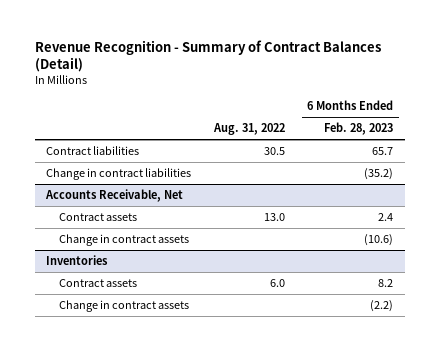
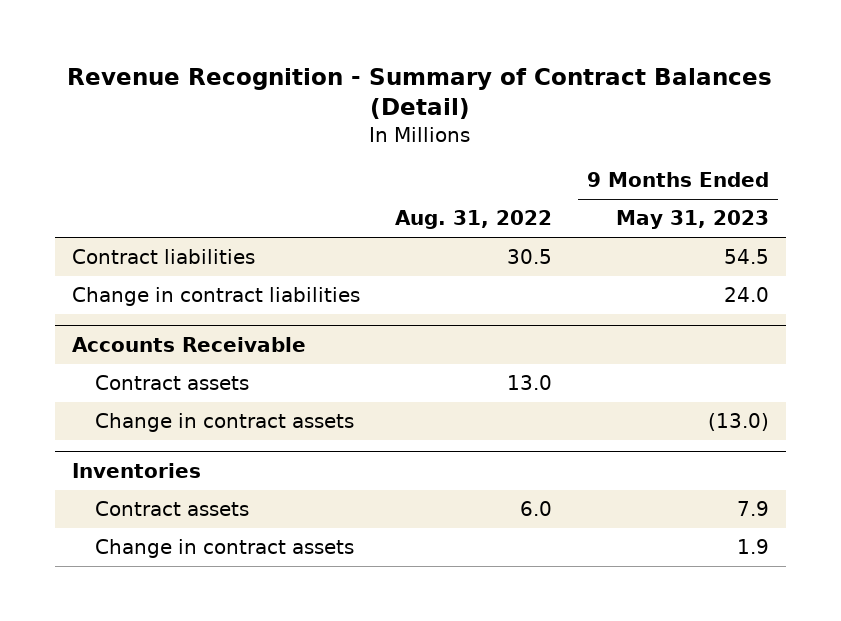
- | Aug. 31, 2022 | 6 Months Ended Feb. 28, 2023
+ | Aug. 31, 2022 | 9 Months Ended May 31, 2023
- Accounts Receivable, Net
+ Accounts Receivable

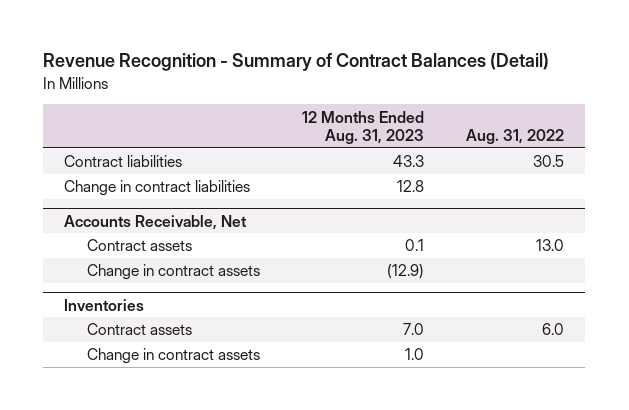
- | Aug. 31, 2022 | 9 Months Ended May 31, 2023
+ | 12 Months Ended Aug. 31, 2023 | Aug. 31, 2022
- Accounts Receivable
+ Accounts Receivable, Net

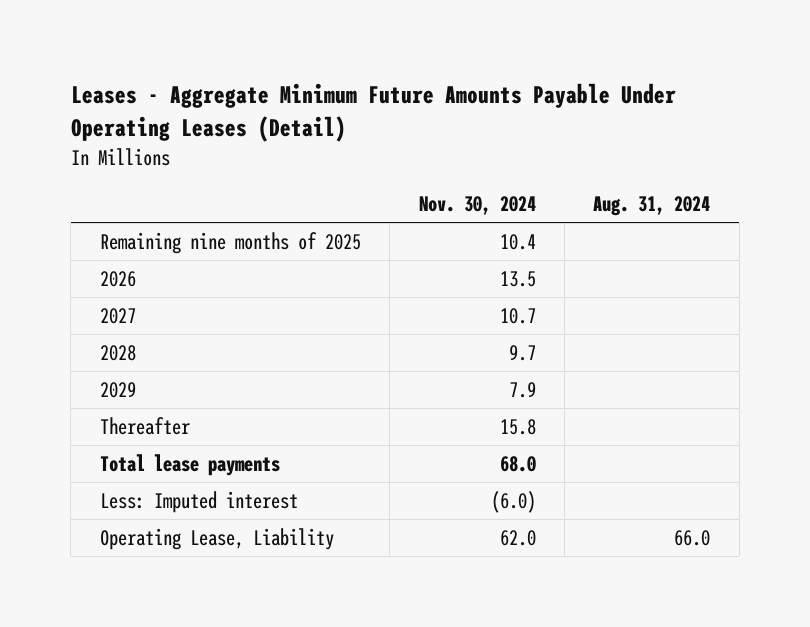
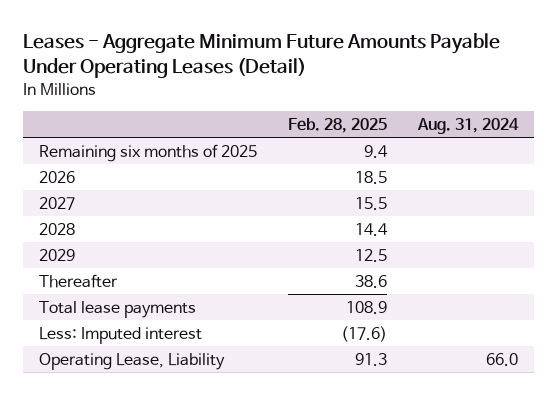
- | Nov. 30, 2024 | Aug. 31, 2024
+ | Feb. 28, 2025 | Aug. 31, 2024
- Remaining nine months of 2025 | 10.4 |
+ Remaining six months of 2025 | 9.4 |

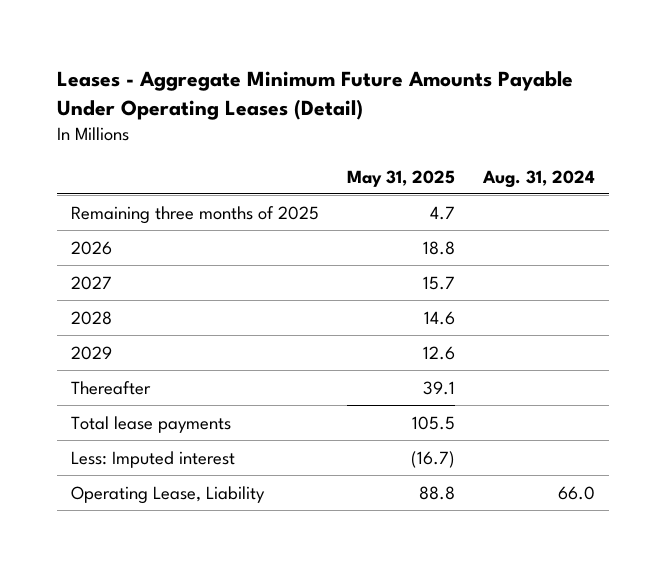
- | Feb. 28, 2025 | Aug. 31, 2024
+ | May 31, 2025 | Aug. 31, 2024
- Remaining six months of 2025 | 9.4 |
+ Remaining three months of 2025 | 4.7 |

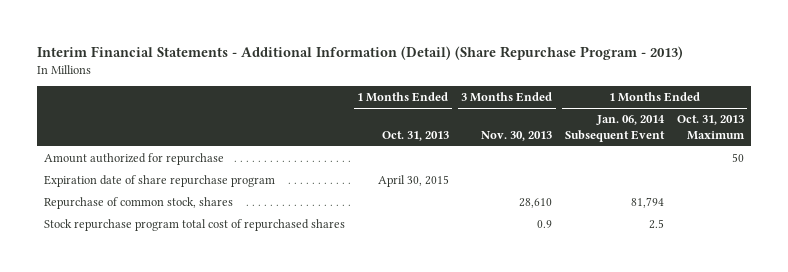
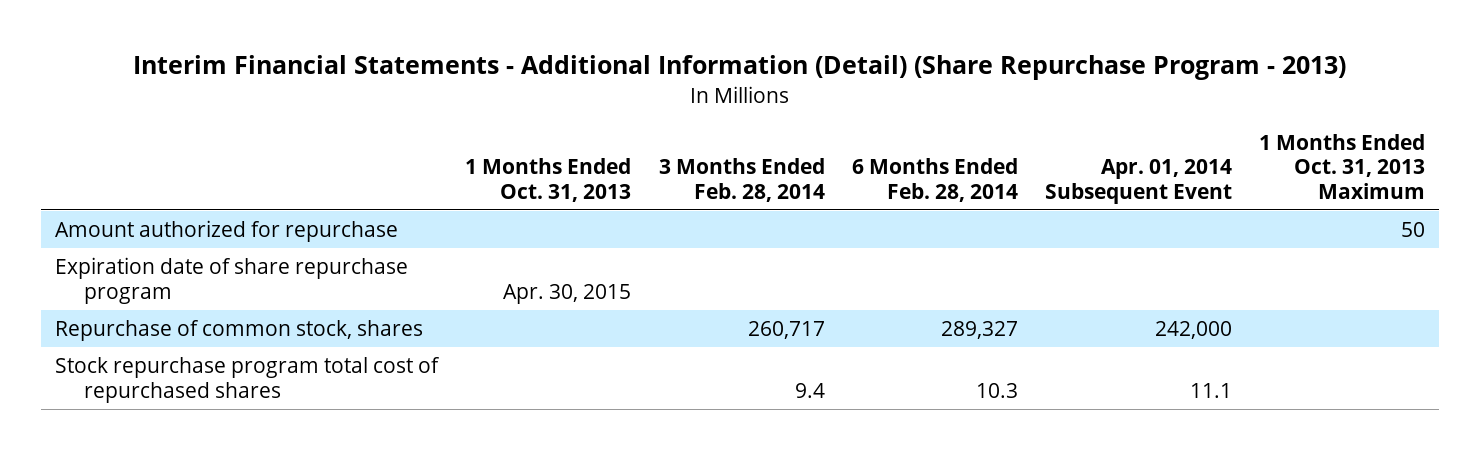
- | 1 Months Ended Oct. 31, 2013 | 3 Months Ended Nov. 30, 2013 | 1 Months Ended Jan. 06, 2014 Subsequent Event | 1 Months Ended Oct. 31, 2013 Maximum
+ | 1 Months Ended Oct. 31, 2013 | 3 Months Ended Feb. 28, 2014 | 6 Months Ended Feb. 28, 2014 | Apr. 01, 2014 Subsequent Event | 1 Months Ended Oct. 31, 2013 Maximum
- Expiration date of share repurchase program | April 30, 2015 | | |
+ Expiration date of share repurchase program | Apr. 30, 2015 | | | |

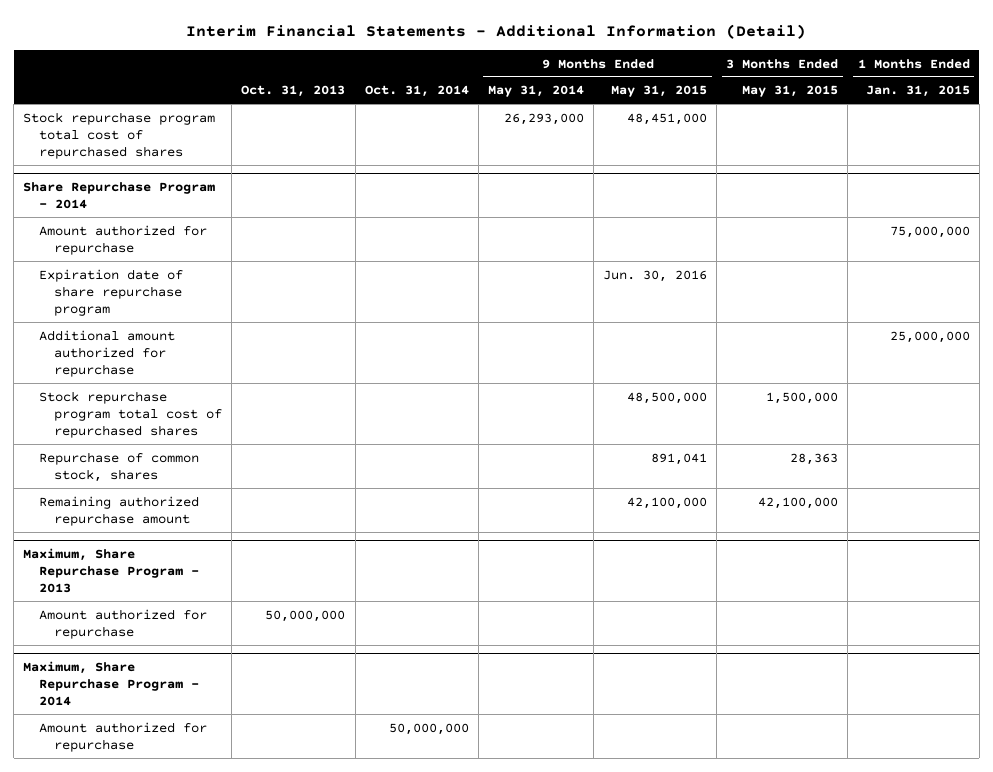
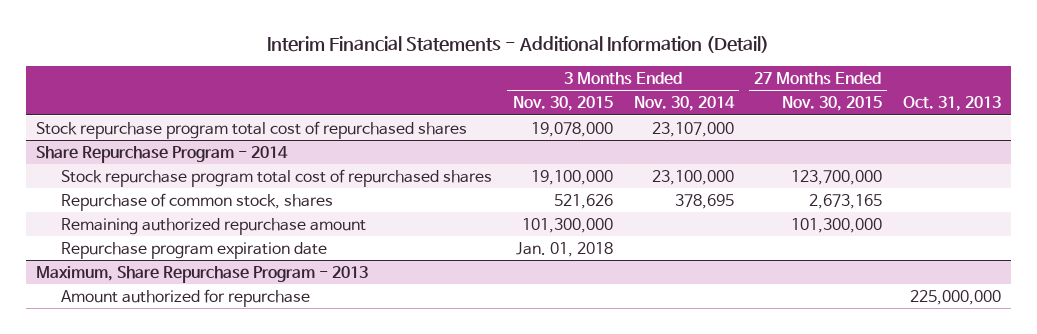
- | Oct. 31, 2013 | Oct. 31, 2014 | 9 Months Ended May 31, 2014 | 9 Months Ended May 31, 2015 | 3 Months Ended May 31, 2015 | 1 Months Ended Jan. 31, 2015
+ | 3 Months Ended Nov. 30, 2015 | 3 Months Ended Nov. 30, 2014 | 27 Months Ended Nov. 30, 2015 | Oct. 31, 2013
@ Share Repurchase Program - 2014
- Amount authorized for repurchase | | | | | | 75,000,000
- Expiration date of share repurchase program | | | | Jun. 30, 2016 | |
- Additional amount authorized for repurchase | | | | | | 25,000,000
+ Repurchase program expiration date | Jan. 01, 2018 | | |
@ Maximum, Share Repurchase Program - 2013
- Amount authorized for repurchase | 50,000,000 | | | | |
- Maximum, Share Repurchase Program - 2014
- Amount authorized for repurchase | | 50,000,000 | | | |
@ Maximum, Share Repurchase Program - 2013
+ Amount authorized for repurchase | | | | 225,000,000

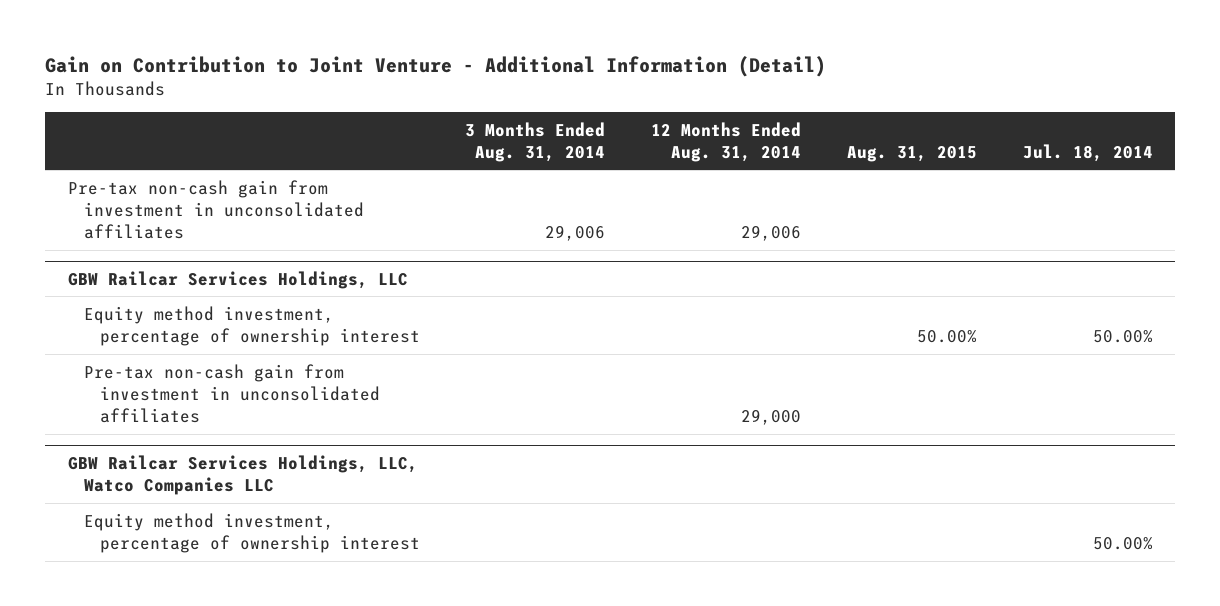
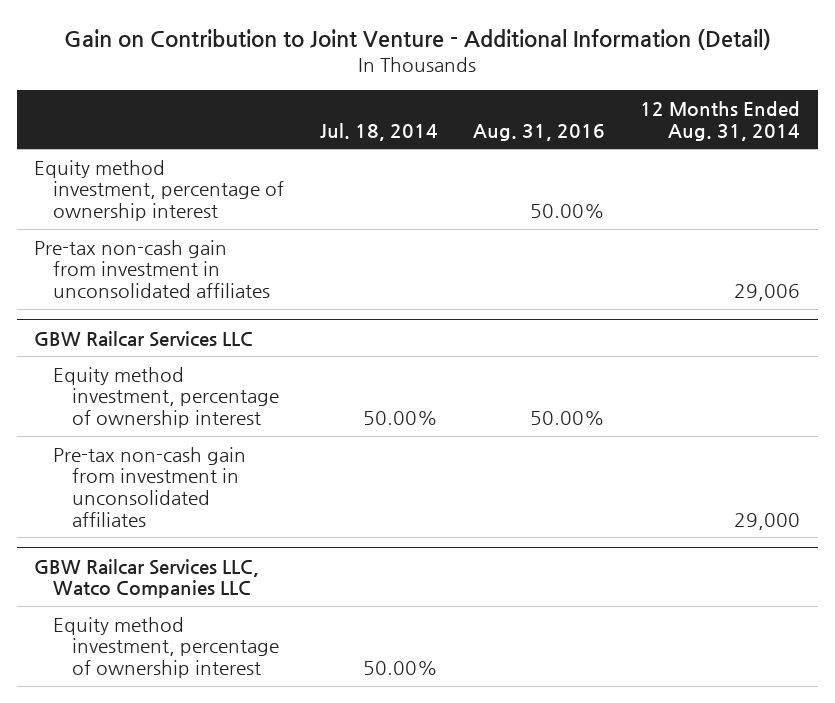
- | 3 Months Ended Aug. 31, 2014 | 12 Months Ended Aug. 31, 2014 | Aug. 31, 2015 | Jul. 18, 2014
+ | Jul. 18, 2014 | Aug. 31, 2016 | 12 Months Ended Aug. 31, 2014
+ Equity method investment, percentage of ownership interest | | 50.00% |
- GBW Railcar Services Holdings, LLC
+ GBW Railcar Services LLC
- GBW Railcar Services Holdings, LLC, Watco Companies LLC
+ GBW Railcar Services LLC, Watco Companies LLC

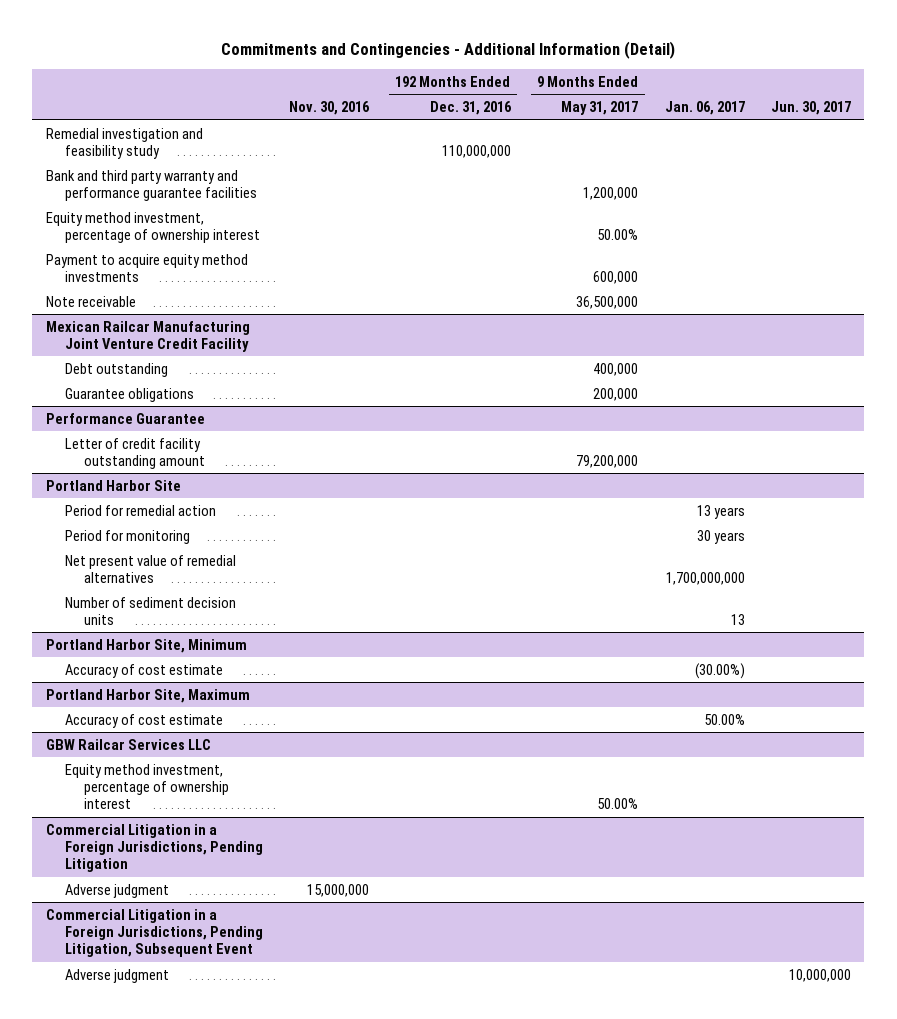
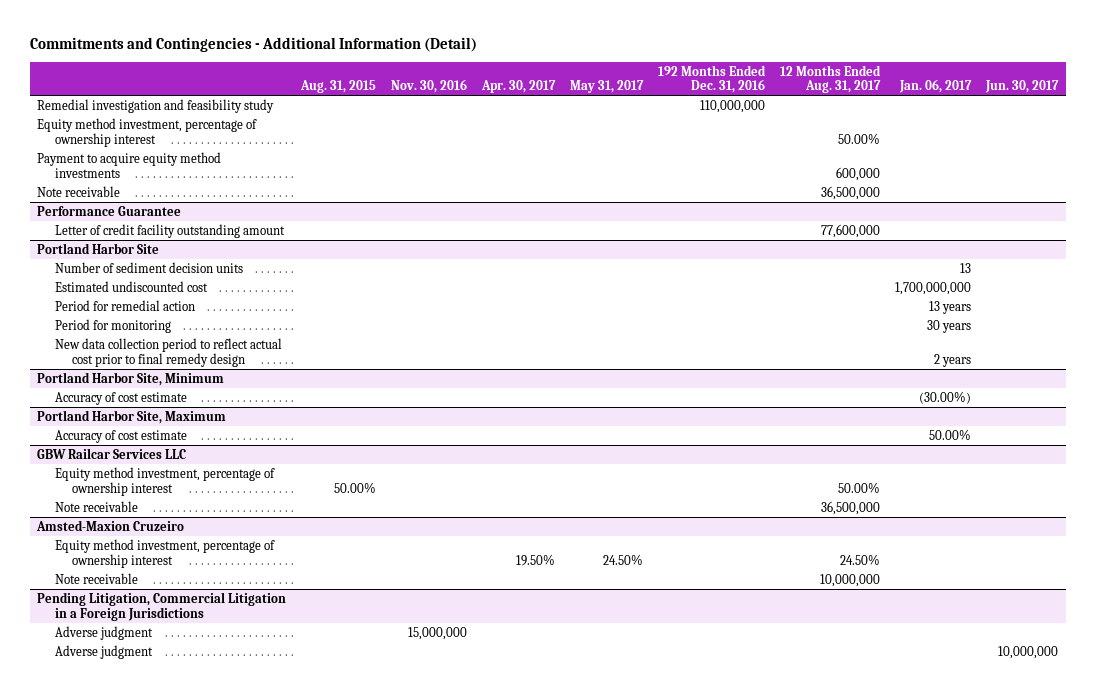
- | Nov. 30, 2016 | 192 Months Ended Dec. 31, 2016 | 9 Months Ended May 31, 2017 | Jan. 06, 2017 | Jun. 30, 2017
+ | Aug. 31, 2015 | Nov. 30, 2016 | Apr. 30, 2017 | May 31, 2017 | 192 Months Ended Dec. 31, 2016 | 12 Months Ended Aug. 31, 2017 | Jan. 06, 2017 | Jun. 30, 2017
- Bank and third party warranty and performance guarantee facilities | | | 1,200,000 | |
- Mexican Railcar Manufacturing Joint Venture Credit Facility
- Debt outstanding | | | 400,000 | |
- Guarantee obligations | | | 200,000 | |
@ Portland Harbor Site
moved up: Number of sediment decision units | | | | | | | 13 |
+ Estimated undiscounted cost | | | | | | | 1,700,000,000 |
- Net present value of remedial alternatives | | | | 1,700,000,000 |
+ New data collection period to reflect actual cost prior to final remedy design | | | | | | | 2 years |
- Commercial Litigation in a Foreign Jurisdictions, Pending Litigation
@ GBW Railcar Services LLC
+ Note receivable | | | | | | 36,500,000 | |
+ Amsted-Maxion Cruzeiro
+ Equity method investment, percentage of ownership interest | | | 19.50% | 24.50% | | 24.50% | |
+ Note receivable | | | | | | 10,000,000 | |
+ Pending Litigation, Commercial Litigation in a Foreign Jurisdictions
- Commercial Litigation in a Foreign Jurisdictions, Pending Litigation, Subsequent Event
- Adverse judgment | | | | | 10,000,000
+ Adverse judgment | | | | | | | | 10,000,000

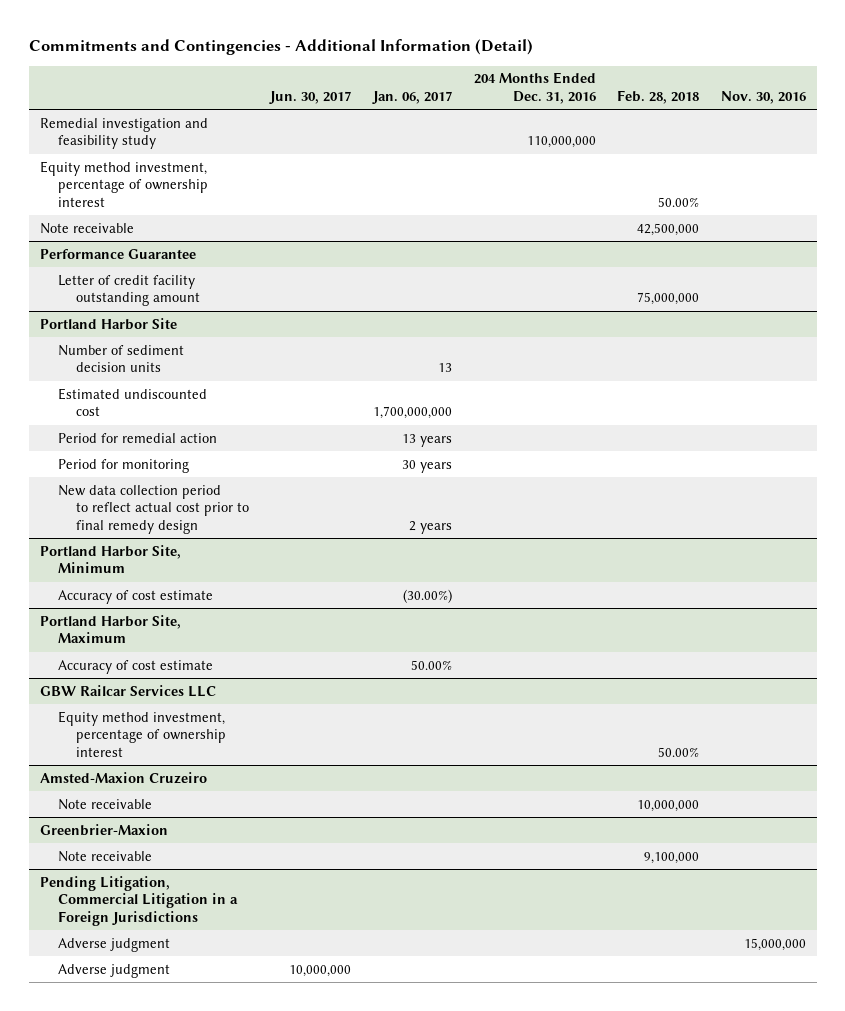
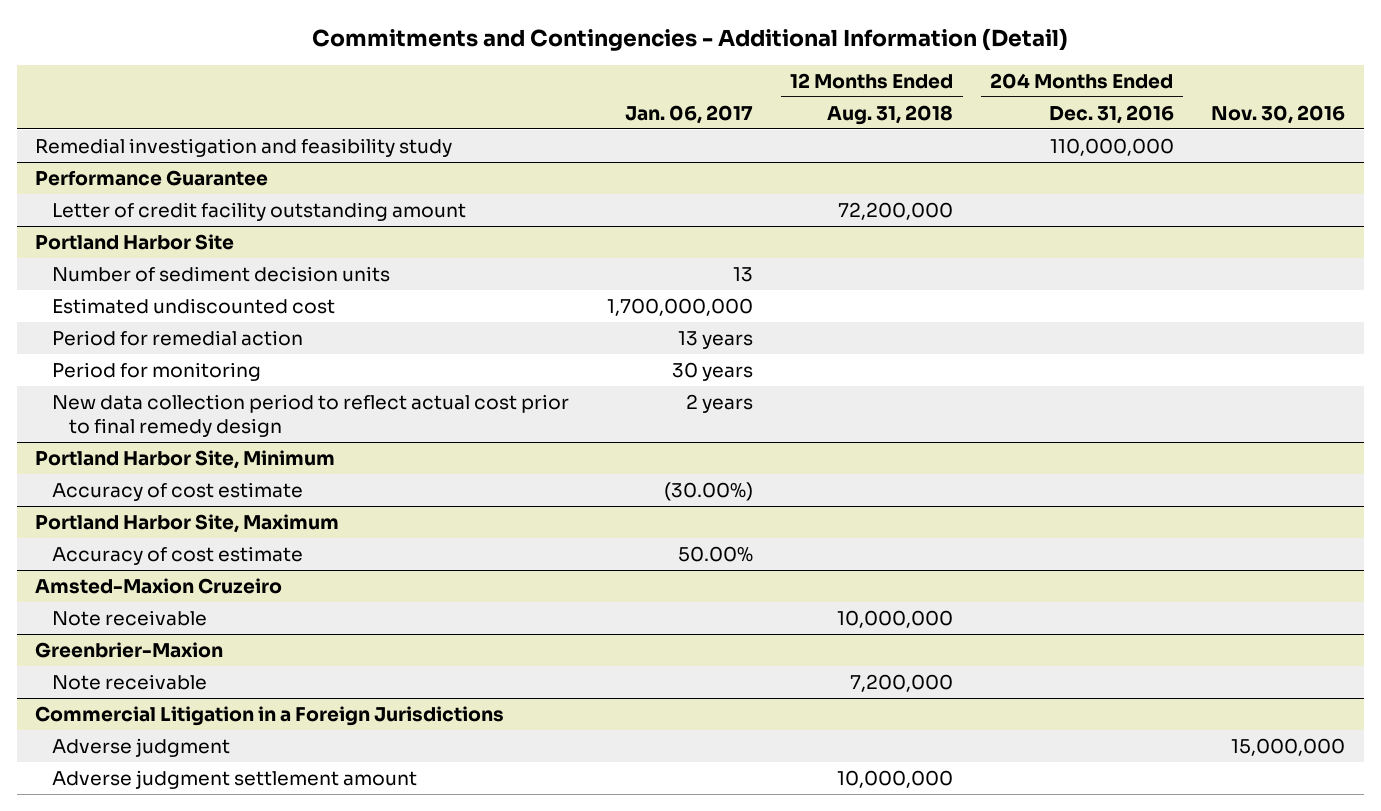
- | Jun. 30, 2017 | Jan. 06, 2017 | 204 Months Ended Dec. 31, 2016 | Feb. 28, 2018 | Nov. 30, 2016
+ | Jan. 06, 2017 | 12 Months Ended Aug. 31, 2018 | 204 Months Ended Dec. 31, 2016 | Nov. 30, 2016
- Equity method investment, percentage of ownership interest | | | | 50.00% |
- Note receivable | | | | 42,500,000 |
- GBW Railcar Services LLC
- Equity method investment, percentage of ownership interest | | | | 50.00% |
- Pending Litigation, Commercial Litigation in a Foreign Jurisdictions
+ Commercial Litigation in a Foreign Jurisdictions
- Adverse judgment | 10,000,000 | | | |
+ Adverse judgment settlement amount | | 10,000,000 | |

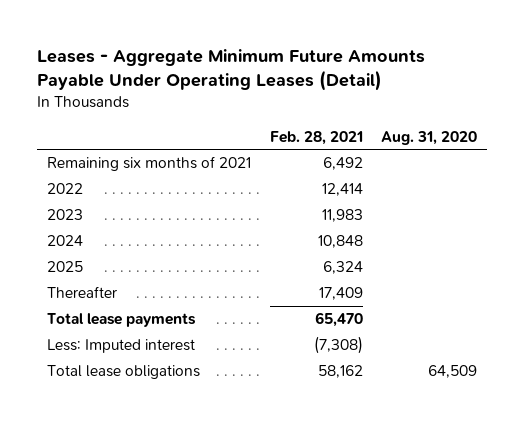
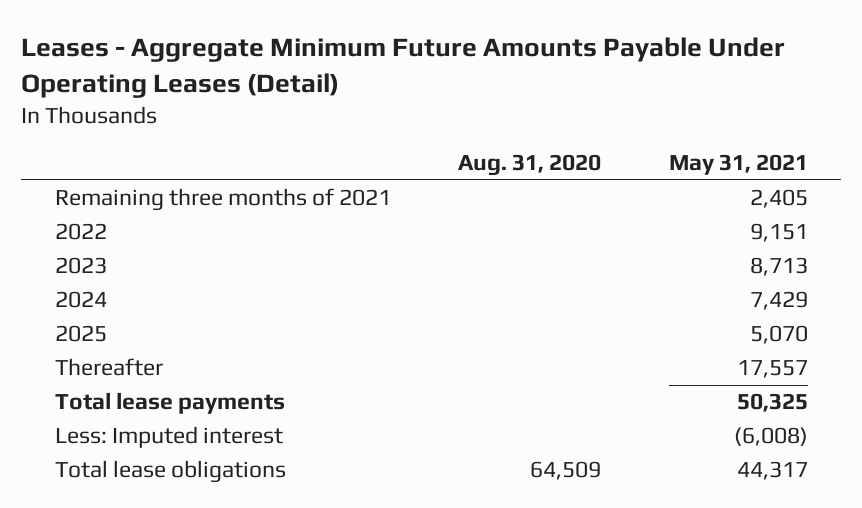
- | Feb. 28, 2021 | Aug. 31, 2020
+ | Aug. 31, 2020 | May 31, 2021
- Remaining six months of 2021 | 6,492 |
+ Remaining three months of 2021 | | 2,405

